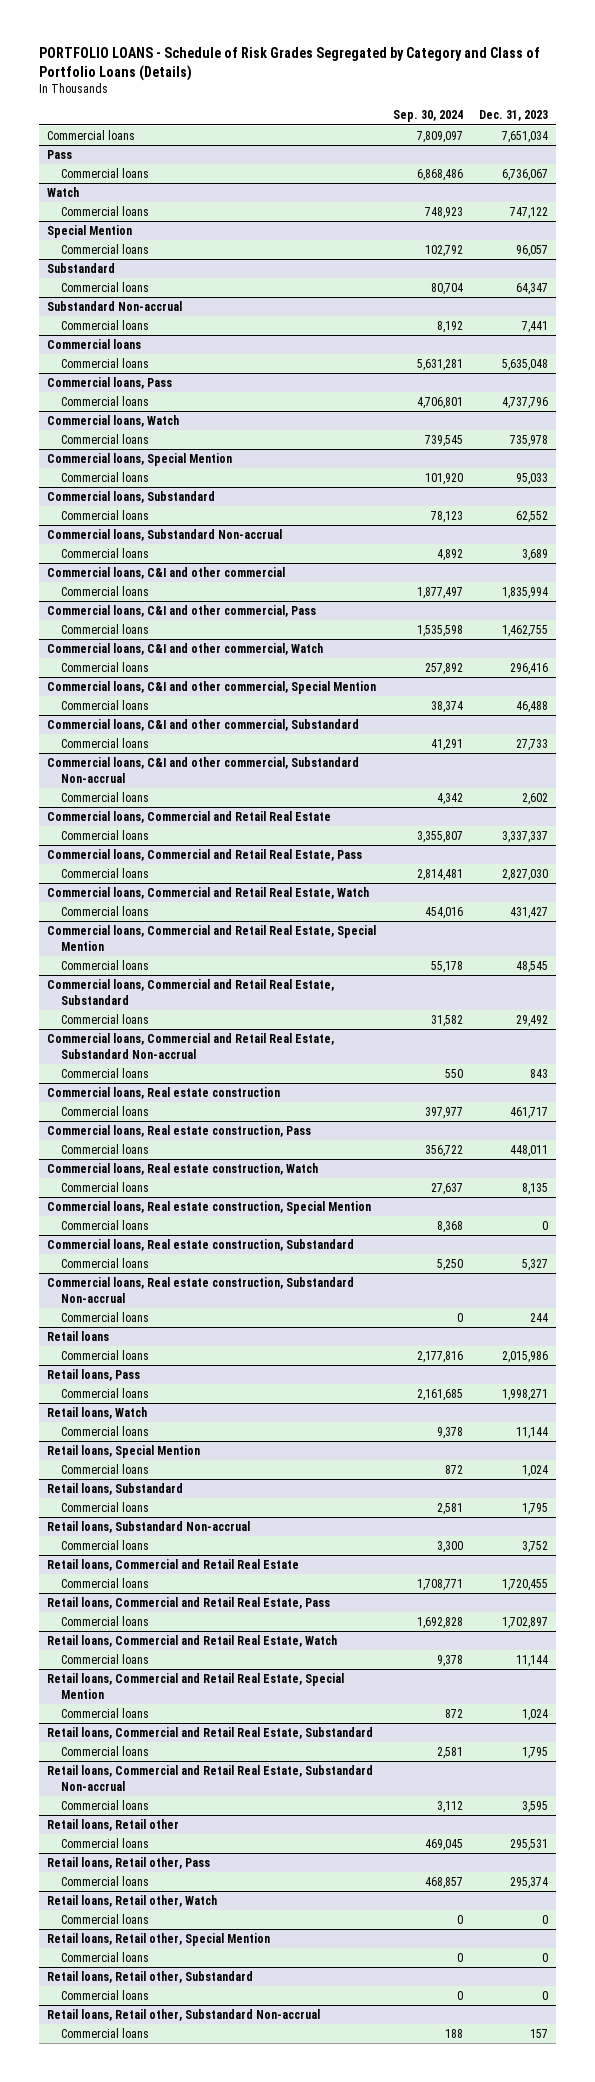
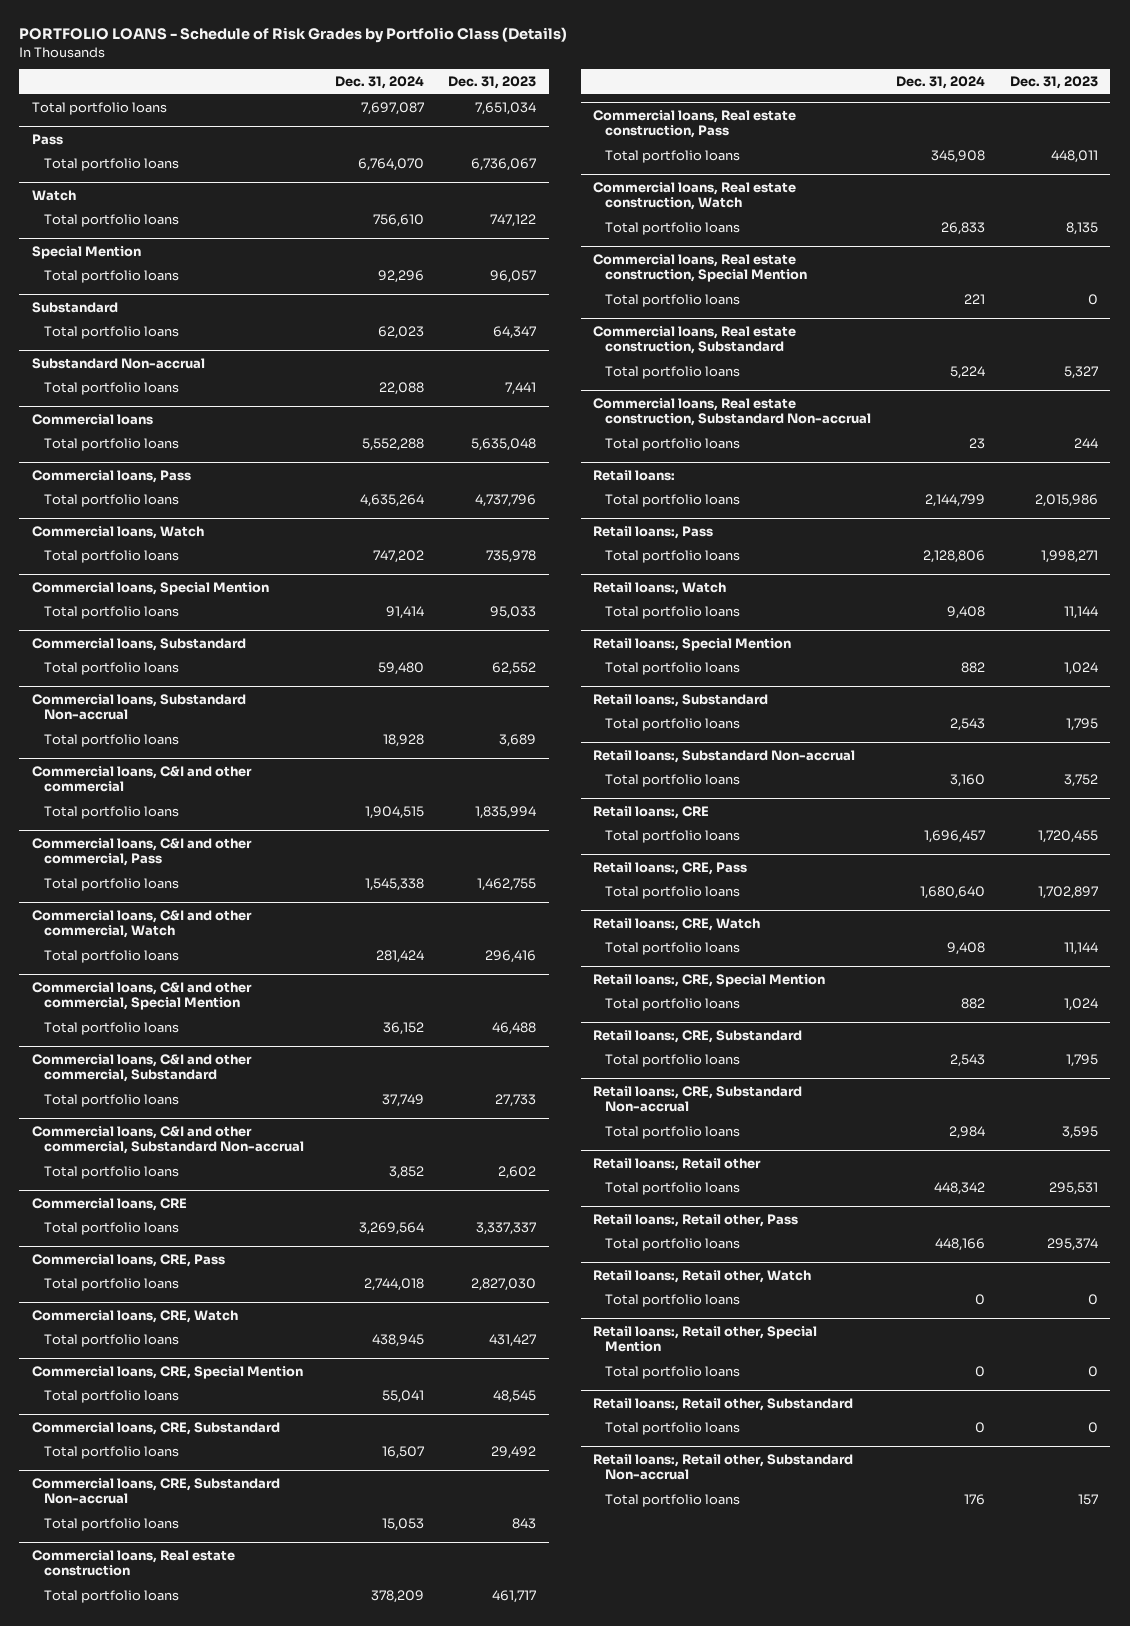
- PORTFOLIO LOANS - Schedule of Risk Grades Segregated by Category and Class of Portfolio Loans (Details)
+ PORTFOLIO LOANS - Schedule of Risk Grades by Portfolio Class (Details)
- | Sep. 30, 2024 | Dec. 31, 2023
+ | Dec. 31, 2024 | Dec. 31, 2023
- Commercial loans | 7,809,097 | 7,651,034
+ Total portfolio loans | 7,697,087 | 7,651,034
@ Pass
- Commercial loans | 6,868,486 | 6,736,067
+ Total portfolio loans | 6,764,070 | 6,736,067
@ Watch
- Commercial loans | 748,923 | 747,122
+ Total portfolio loans | 756,610 | 747,122
@ Special Mention
- Commercial loans | 102,792 | 96,057
+ Total portfolio loans | 92,296 | 96,057
@ Substandard
- Commercial loans | 80,704 | 64,347
+ Total portfolio loans | 62,023 | 64,347
@ Substandard Non-accrual
- Commercial loans | 8,192 | 7,441
+ Total portfolio loans | 22,088 | 7,441
@ Commercial loans
- Commercial loans | 5,631,281 | 5,635,048
+ Total portfolio loans | 5,552,288 | 5,635,048
@ Commercial loans, Pass
- Commercial loans | 4,706,801 | 4,737,796
+ Total portfolio loans | 4,635,264 | 4,737,796
@ Commercial loans, Watch
- Commercial loans | 739,545 | 735,978
+ Total portfolio loans | 747,202 | 735,978
@ Commercial loans, Special Mention
- Commercial loans | 101,920 | 95,033
+ Total portfolio loans | 91,414 | 95,033
@ Commercial loans, Substandard
- Commercial loans | 78,123 | 62,552
+ Total portfolio loans | 59,480 | 62,552
@ Commercial loans, Substandard Non-accrual
- Commercial loans | 4,892 | 3,689
+ Total portfolio loans | 18,928 | 3,689
@ Commercial loans, C&I and other commercial
- Commercial loans | 1,877,497 | 1,835,994
+ Total portfolio loans | 1,904,515 | 1,835,994
@ Commercial loans, C&I and other commercial, Pass
- Commercial loans | 1,535,598 | 1,462,755
+ Total portfolio loans | 1,545,338 | 1,462,755
@ Commercial loans, C&I and other commercial, Watch
- Commercial loans | 257,892 | 296,416
+ Total portfolio loans | 281,424 | 296,416
@ Commercial loans, C&I and other commercial, Special Mention
- Commercial loans | 38,374 | 46,488
+ Total portfolio loans | 36,152 | 46,488
@ Commercial loans, C&I and other commercial, Substandard
- Commercial loans | 41,291 | 27,733
+ Total portfolio loans | 37,749 | 27,733
@ Commercial loans, C&I and other commercial, Substandard Non-accrual
- Commercial loans | 4,342 | 2,602
- Commercial loans, Commercial and Retail Real Estate
- Commercial loans | 3,355,807 | 3,337,337
- Commercial loans, Commercial and Retail Real Estate, Pass
- Commercial loans | 2,814,481 | 2,827,030
- Commercial loans, Commercial and Retail Real Estate, Watch
- Commercial loans | 454,016 | 431,427
- Commercial loans, Commercial and Retail Real Estate, Special Mention
- Commercial loans | 55,178 | 48,545
- Commercial loans, Commercial and Retail Real Estate, Substandard
- Commercial loans | 31,582 | 29,492
- Commercial loans, Commercial and Retail Real Estate, Substandard Non-accrual
- Commercial loans | 550 | 843
@ Commercial loans, C&I and other commercial, Substandard Non-accrual
+ Total portfolio loans | 3,852 | 2,602
+ Commercial loans, CRE
+ Total portfolio loans | 3,269,564 | 3,337,337
+ Commercial loans, CRE, Pass
+ Total portfolio loans | 2,744,018 | 2,827,030
+ Commercial loans, CRE, Watch
+ Total portfolio loans | 438,945 | 431,427
+ Commercial loans, CRE, Special Mention
+ Total portfolio loans | 55,041 | 48,545
+ Commercial loans, CRE, Substandard
+ Total portfolio loans | 16,507 | 29,492
+ Commercial loans, CRE, Substandard Non-accrual
+ Total portfolio loans | 15,053 | 843
@ Commercial loans, Real estate construction
- Commercial loans | 397,977 | 461,717
+ Total portfolio loans | 378,209 | 461,717
@ Commercial loans, Real estate construction, Pass
- Commercial loans | 356,722 | 448,011
+ Total portfolio loans | 345,908 | 448,011
@ Commercial loans, Real estate construction, Watch
- Commercial loans | 27,637 | 8,135
+ Total portfolio loans | 26,833 | 8,135
@ Commercial loans, Real estate construction, Special Mention
- Commercial loans | 8,368 | 0
+ Total portfolio loans | 221 | 0
@ Commercial loans, Real estate construction, Substandard
- Commercial loans | 5,250 | 5,327
+ Total portfolio loans | 5,224 | 5,327
@ Commercial loans, Real estate construction, Substandard Non-accrual
- Commercial loans | 0 | 244
- Retail loans
- Commercial loans | 2,177,816 | 2,015,986
- Retail loans, Pass
- Commercial loans | 2,161,685 | 1,998,271
- Retail loans, Watch
- Commercial loans | 9,378 | 11,144
- Retail loans, Special Mention
- Commercial loans | 872 | 1,024
- Retail loans, Substandard
- Commercial loans | 2,581 | 1,795
- Retail loans, Substandard Non-accrual
- Commercial loans | 3,300 | 3,752
- Retail loans, Commercial and Retail Real Estate
- Commercial loans | 1,708,771 | 1,720,455
- Retail loans, Commercial and Retail Real Estate, Pass
- Commercial loans | 1,692,828 | 1,702,897
- Retail loans, Commercial and Retail Real Estate, Watch
- Commercial loans | 9,378 | 11,144
- Retail loans, Commercial and Retail Real Estate, Special Mention
- Commercial loans | 872 | 1,024
- Retail loans, Commercial and Retail Real Estate, Substandard
- Commercial loans | 2,581 | 1,795
- Retail loans, Commercial and Retail Real Estate, Substandard Non-accrual
- Commercial loans | 3,112 | 3,595
- Retail loans, Retail other
- Commercial loans | 469,045 | 295,531
- Retail loans, Retail other, Pass
- Commercial loans | 468,857 | 295,374
- Retail loans, Retail other, Watch
- Commercial loans | 0 | 0
- Retail loans, Retail other, Special Mention
- Commercial loans | 0 | 0
- Retail loans, Retail other, Substandard
- Commercial loans | 0 | 0
- Retail loans, Retail other, Substandard Non-accrual
- Commercial loans | 188 | 157
@ Commercial loans, Real estate construction, Substandard Non-accrual
+ Total portfolio loans | 23 | 244
+ Retail loans:
+ Total portfolio loans | 2,144,799 | 2,015,986
+ Retail loans:, Pass
+ Total portfolio loans | 2,128,806 | 1,998,271
+ Retail loans:, Watch
+ Total portfolio loans | 9,408 | 11,144
+ Retail loans:, Special Mention
+ Total portfolio loans | 882 | 1,024
+ Retail loans:, Substandard
+ Total portfolio loans | 2,543 | 1,795
+ Retail loans:, Substandard Non-accrual
+ Total portfolio loans | 3,160 | 3,752
+ Retail loans:, CRE
+ Total portfolio loans | 1,696,457 | 1,720,455
+ Retail loans:, CRE, Pass
+ Total portfolio loans | 1,680,640 | 1,702,897
+ Retail loans:, CRE, Watch
+ Total portfolio loans | 9,408 | 11,144
+ Retail loans:, CRE, Special Mention
+ Total portfolio loans | 882 | 1,024
+ Retail loans:, CRE, Substandard
+ Total portfolio loans | 2,543 | 1,795
+ Retail loans:, CRE, Substandard Non-accrual
+ Total portfolio loans | 2,984 | 3,595
+ Retail loans:, Retail other
+ Total portfolio loans | 448,342 | 295,531
+ Retail loans:, Retail other, Pass
+ Total portfolio loans | 448,166 | 295,374
+ Retail loans:, Retail other, Watch
+ Total portfolio loans | 0 | 0
+ Retail loans:, Retail other, Special Mention
+ Total portfolio loans | 0 | 0
+ Retail loans:, Retail other, Substandard
+ Total portfolio loans | 0 | 0
+ Retail loans:, Retail other, Substandard Non-accrual
+ Total portfolio loans | 176 | 157

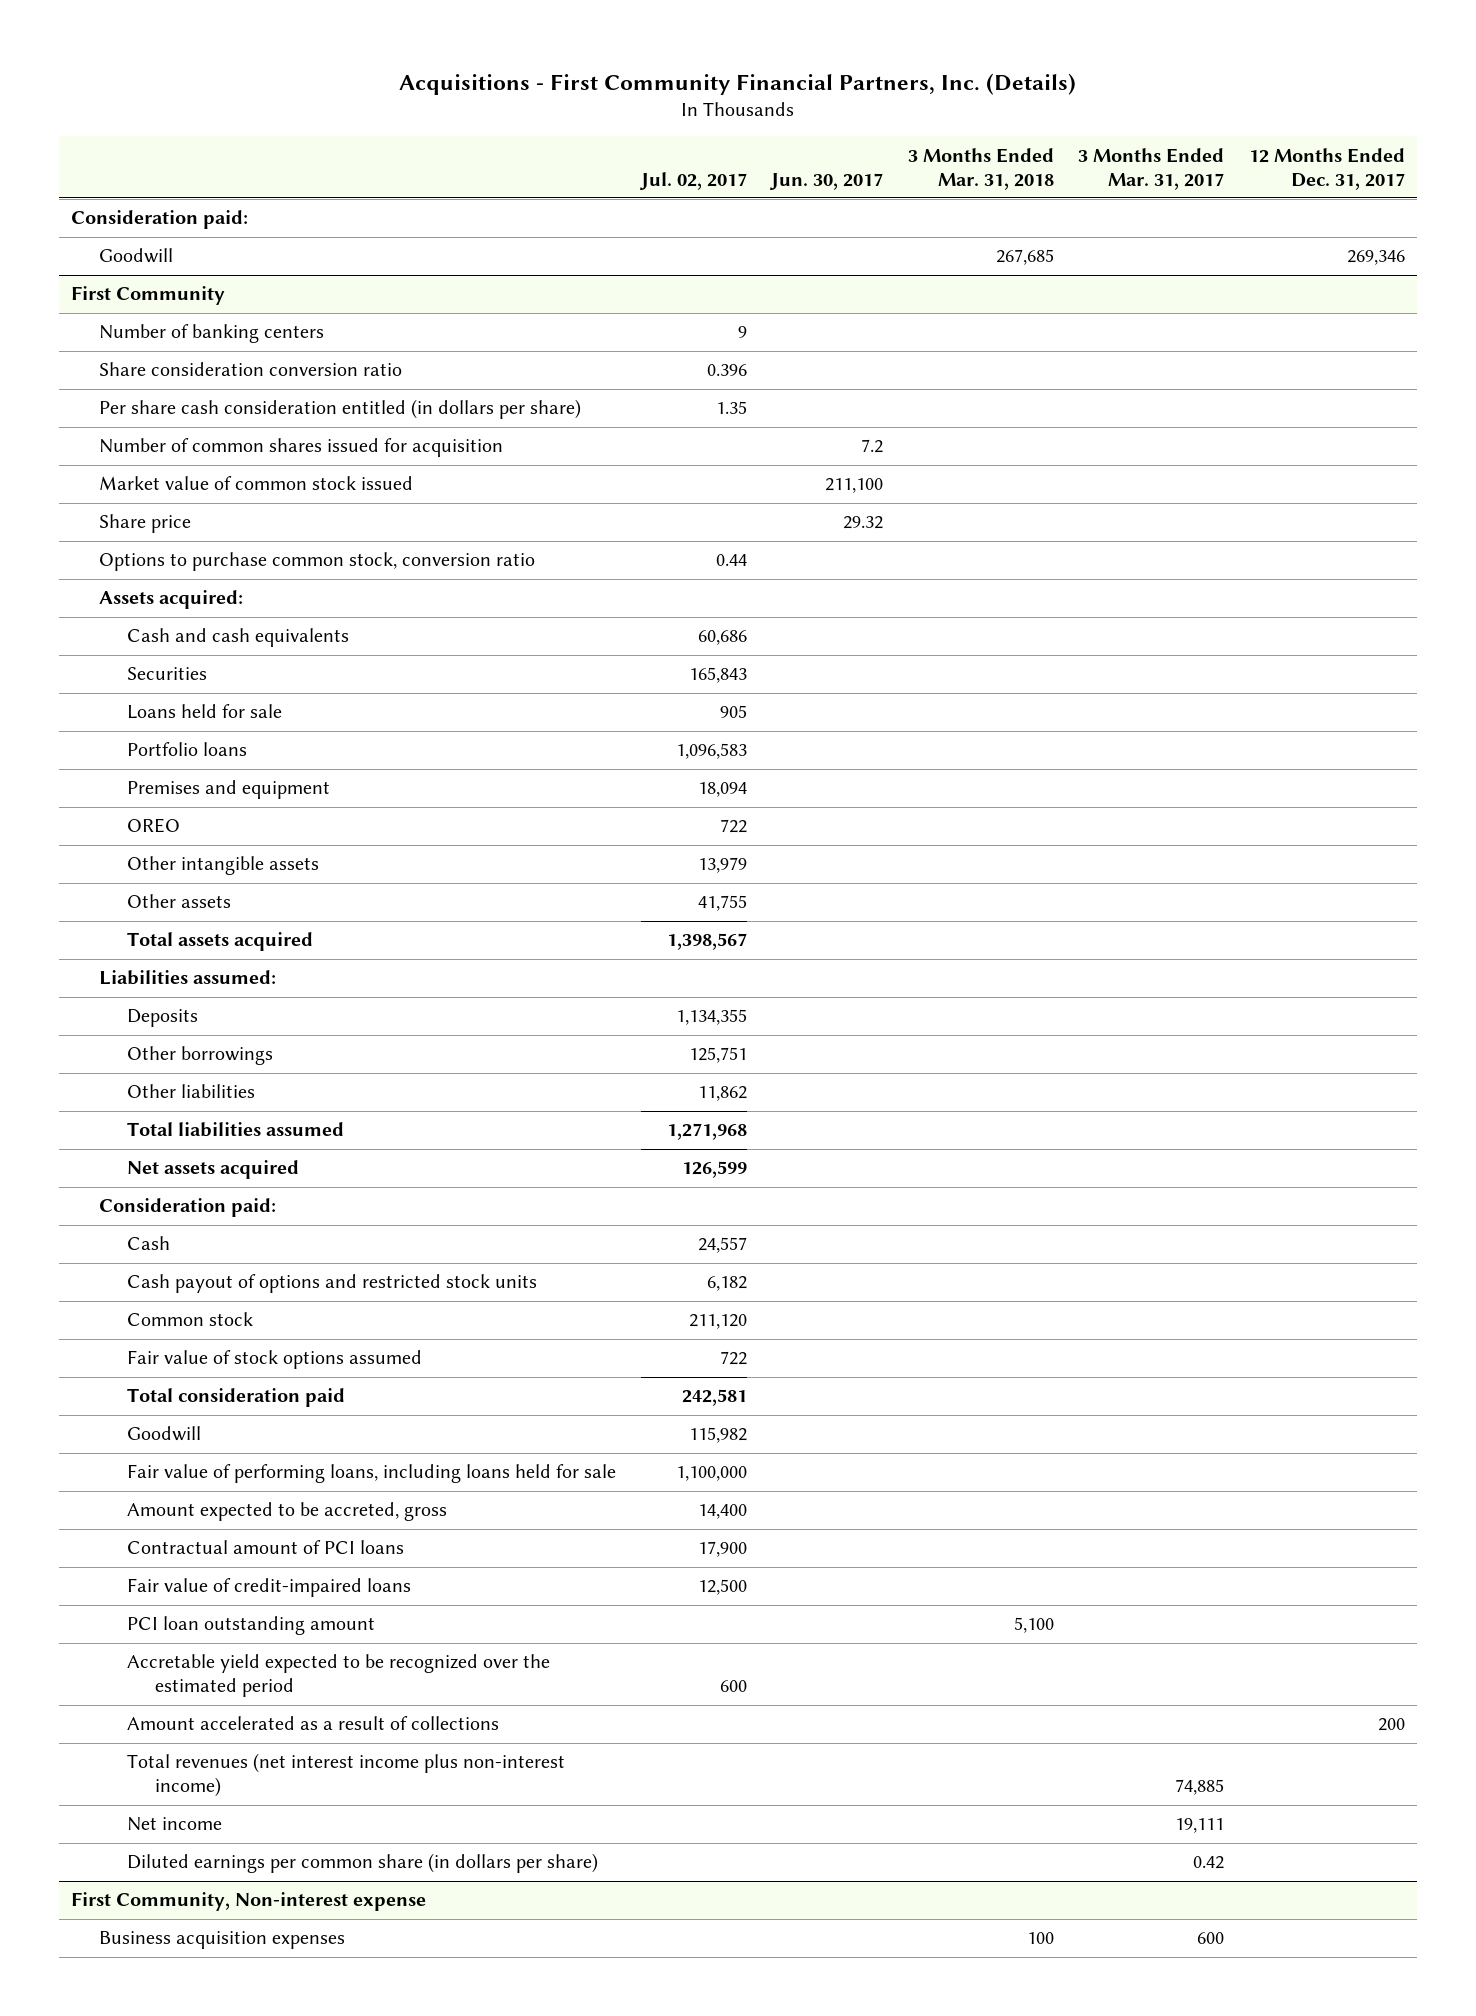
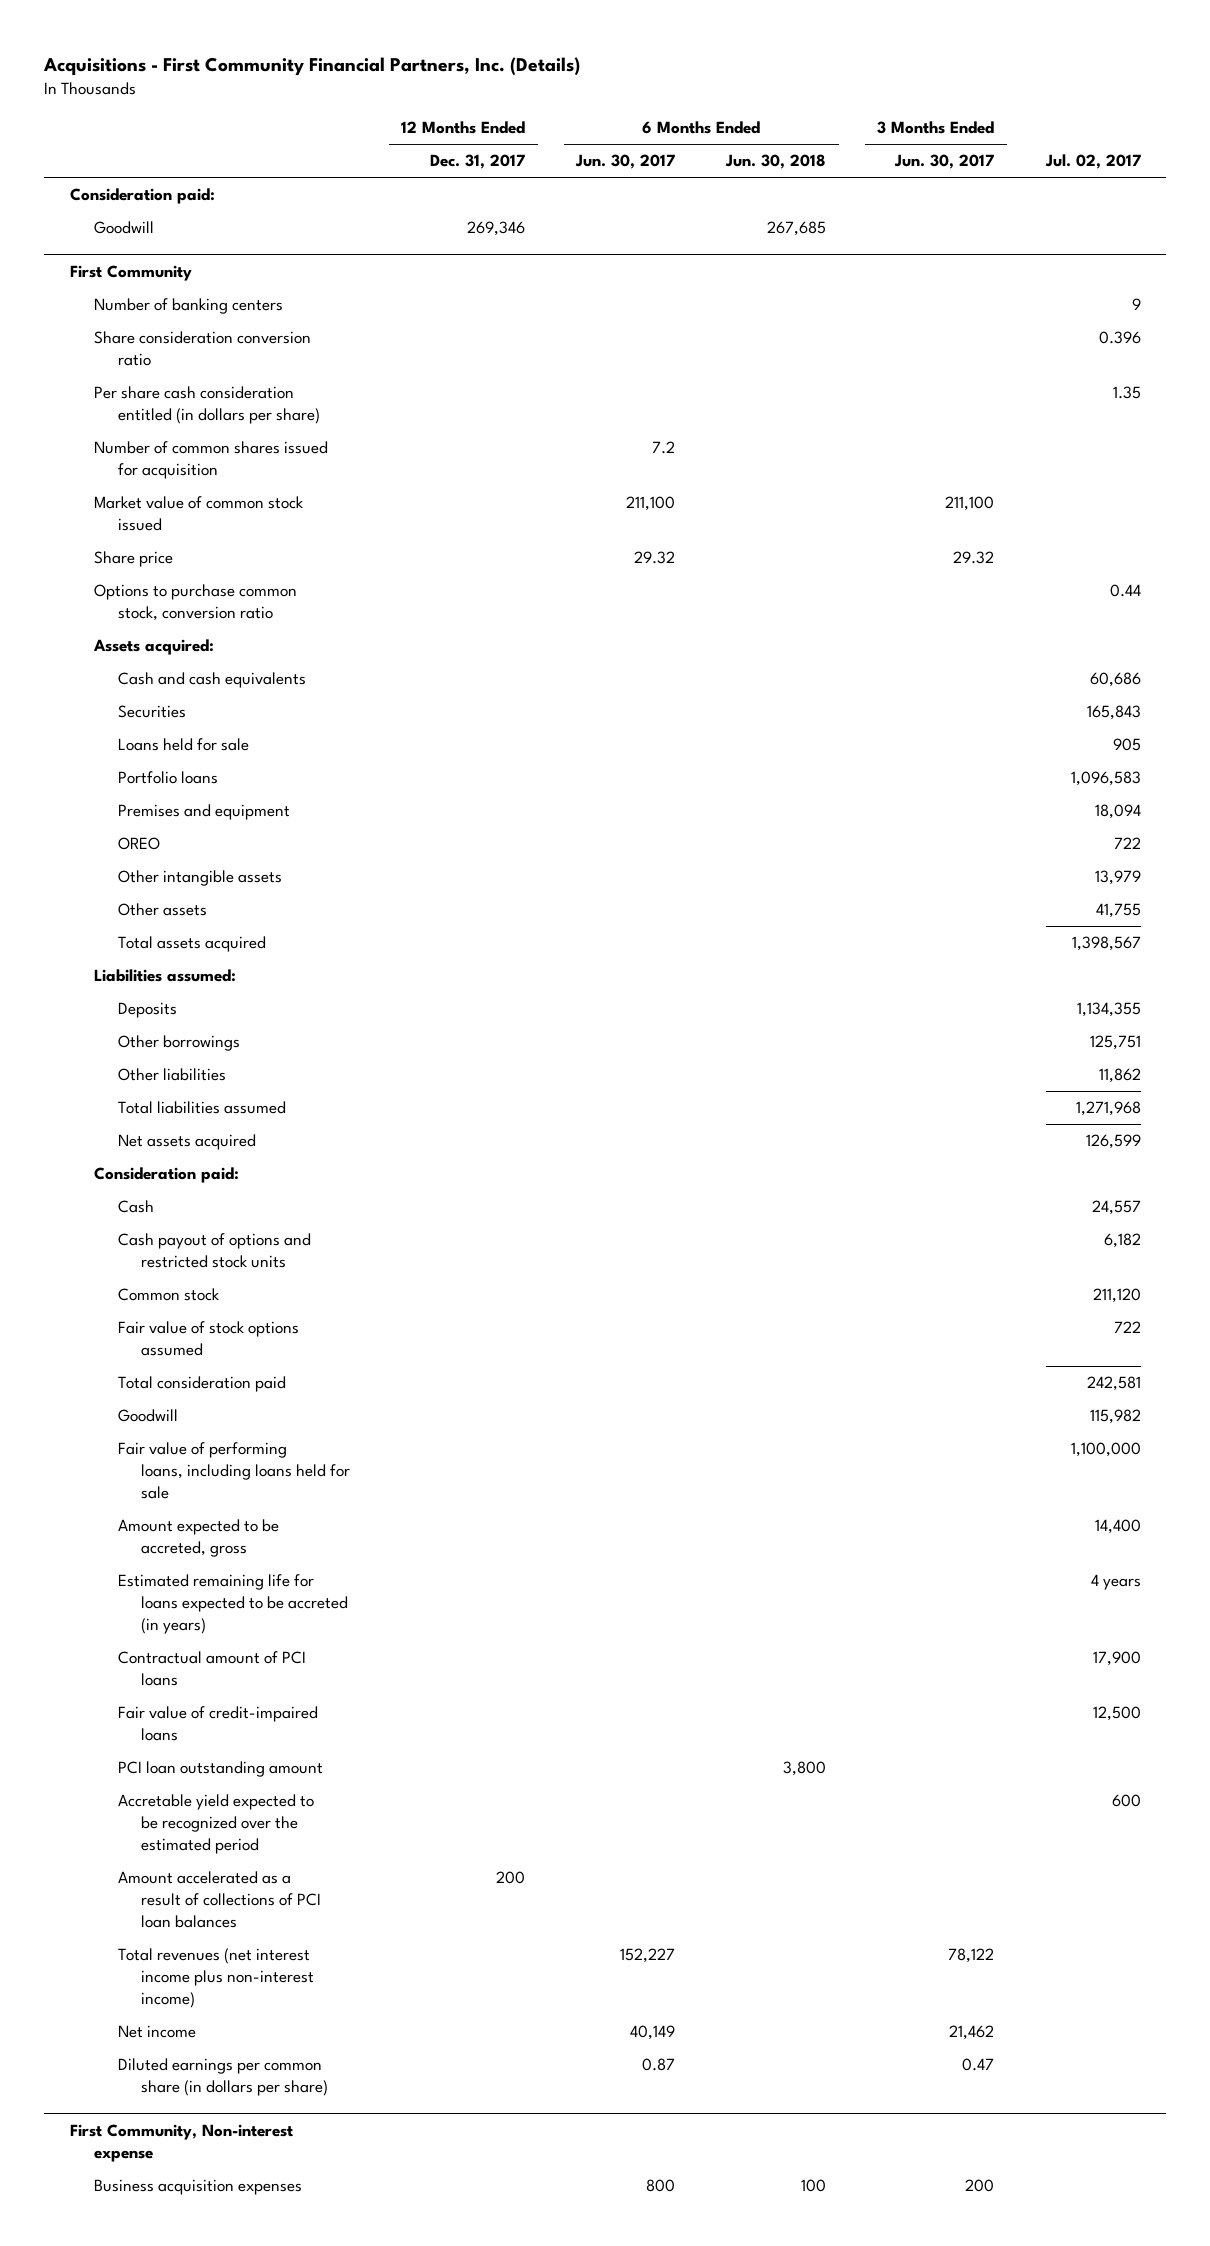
- | Jul. 02, 2017 | Jun. 30, 2017 | 3 Months Ended Mar. 31, 2018 | 3 Months Ended Mar. 31, 2017 | 12 Months Ended Dec. 31, 2017
+ | 12 Months Ended Dec. 31, 2017 | 6 Months Ended Jun. 30, 2017 | 6 Months Ended Jun. 30, 2018 | 3 Months Ended Jun. 30, 2017 | Jul. 02, 2017
@ First Community
+ Estimated remaining life for loans expected to be accreted (in years) | | | | | 4 years
- Amount accelerated as a result of collections | | | | | 200
+ Amount accelerated as a result of collections of PCI loan balances | 200 | | | |

